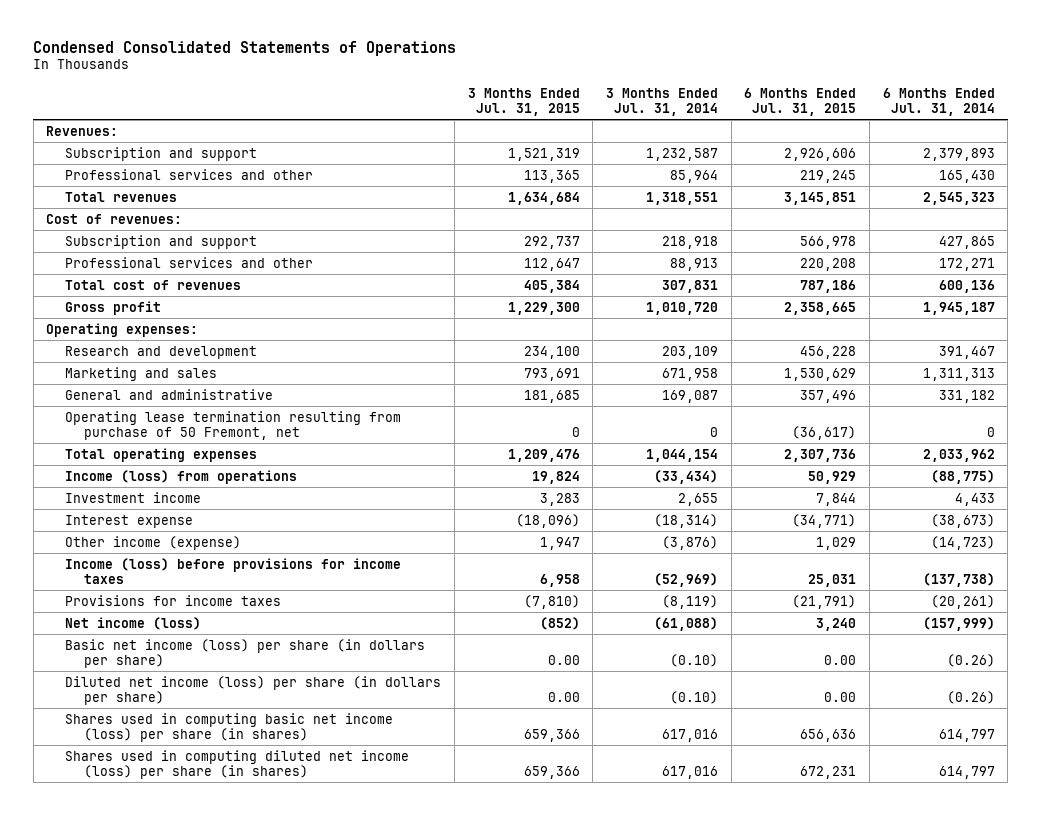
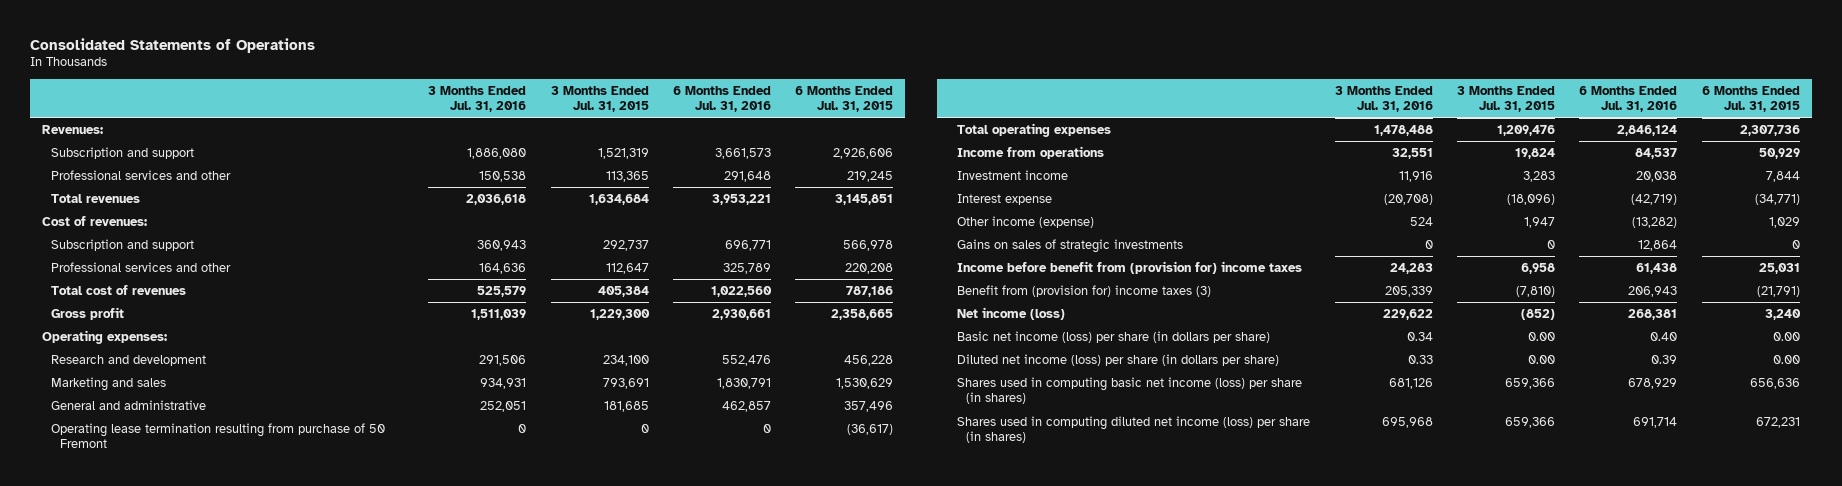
- Condensed Consolidated Statements of Operations
+ Consolidated Statements of Operations
- | 3 Months Ended Jul. 31, 2015 | 3 Months Ended Jul. 31, 2014 | 6 Months Ended Jul. 31, 2015 | 6 Months Ended Jul. 31, 2014
+ | 3 Months Ended Jul. 31, 2016 | 3 Months Ended Jul. 31, 2015 | 6 Months Ended Jul. 31, 2016 | 6 Months Ended Jul. 31, 2015
- Operating lease termination resulting from purchase of 50 Fremont, net | 0 | 0 | (36,617) | 0
+ Operating lease termination resulting from purchase of 50 Fremont | 0 | 0 | 0 | (36,617)
- Income (loss) from operations | 19,824 | (33,434) | 50,929 | (88,775)
+ Income from operations | 32,551 | 19,824 | 84,537 | 50,929
- Income (loss) before provisions for income taxes | 6,958 | (52,969) | 25,031 | (137,738)
- Provisions for income taxes | (7,810) | (8,119) | (21,791) | (20,261)
+ Gains on sales of strategic investments | 0 | 0 | 12,864 | 0
+ Income before benefit from (provision for) income taxes | 24,283 | 6,958 | 61,438 | 25,031
+ Benefit from (provision for) income taxes (3) | 205,339 | (7,810) | 206,943 | (21,791)

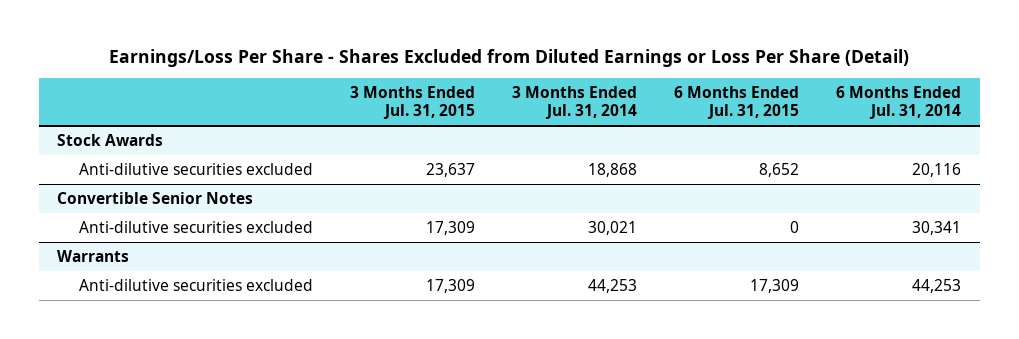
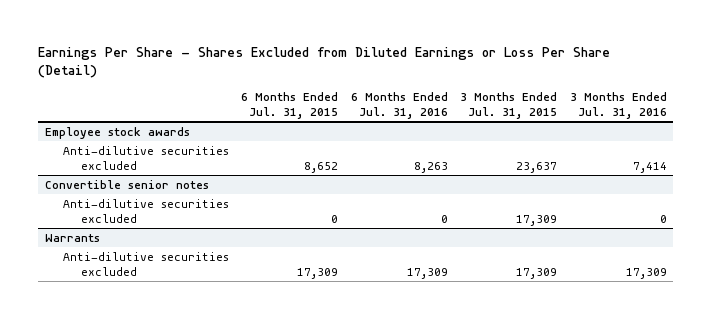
- Earnings/Loss Per Share - Shares Excluded from Diluted Earnings or Loss Per Share (Detail)
+ Earnings Per Share - Shares Excluded from Diluted Earnings or Loss Per Share (Detail)
- | 3 Months Ended Jul. 31, 2015 | 3 Months Ended Jul. 31, 2014 | 6 Months Ended Jul. 31, 2015 | 6 Months Ended Jul. 31, 2014
+ | 6 Months Ended Jul. 31, 2015 | 6 Months Ended Jul. 31, 2016 | 3 Months Ended Jul. 31, 2015 | 3 Months Ended Jul. 31, 2016
- Stock Awards
+ Employee stock awards
- Convertible Senior Notes
+ Convertible senior notes

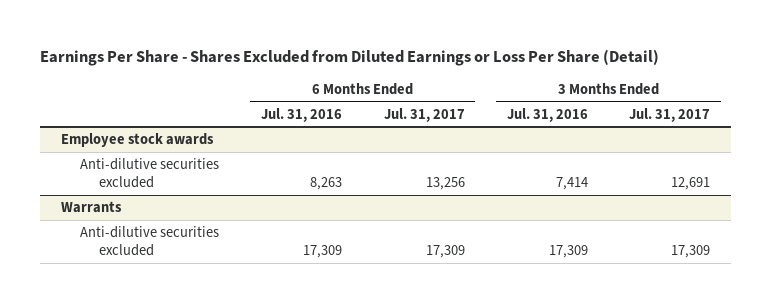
- | 6 Months Ended Jul. 31, 2015 | 6 Months Ended Jul. 31, 2016 | 3 Months Ended Jul. 31, 2015 | 3 Months Ended Jul. 31, 2016
+ | 6 Months Ended Jul. 31, 2016 | 6 Months Ended Jul. 31, 2017 | 3 Months Ended Jul. 31, 2016 | 3 Months Ended Jul. 31, 2017
- Convertible senior notes
- Anti-dilutive securities excluded | 0 | 0 | 17,309 | 0

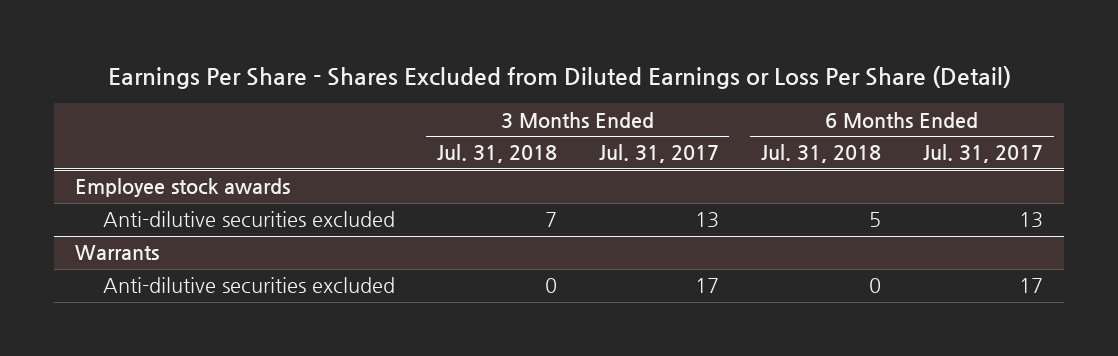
- | 6 Months Ended Jul. 31, 2016 | 6 Months Ended Jul. 31, 2017 | 3 Months Ended Jul. 31, 2016 | 3 Months Ended Jul. 31, 2017
+ | 3 Months Ended Jul. 31, 2018 | 3 Months Ended Jul. 31, 2017 | 6 Months Ended Jul. 31, 2018 | 6 Months Ended Jul. 31, 2017
@ Employee stock awards
- Anti-dilutive securities excluded | 8,263 | 13,256 | 7,414 | 12,691
+ Anti-dilutive securities excluded | 7 | 13 | 5 | 13
@ Warrants
- Anti-dilutive securities excluded | 17,309 | 17,309 | 17,309 | 17,309
+ Anti-dilutive securities excluded | 0 | 17 | 0 | 17

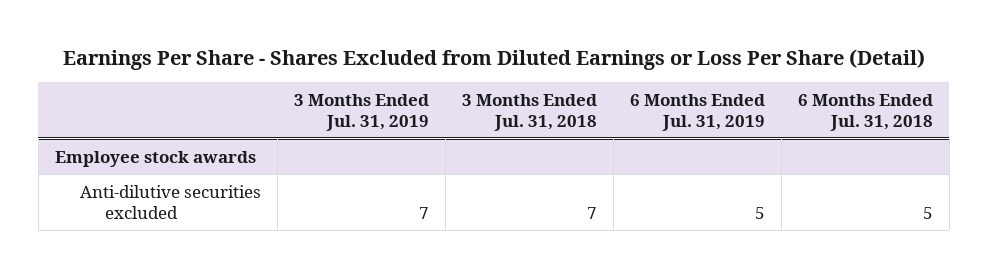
- | 3 Months Ended Jul. 31, 2018 | 3 Months Ended Jul. 31, 2017 | 6 Months Ended Jul. 31, 2018 | 6 Months Ended Jul. 31, 2017
+ | 3 Months Ended Jul. 31, 2019 | 3 Months Ended Jul. 31, 2018 | 6 Months Ended Jul. 31, 2019 | 6 Months Ended Jul. 31, 2018
- Warrants
- Anti-dilutive securities excluded | 0 | 17 | 0 | 17

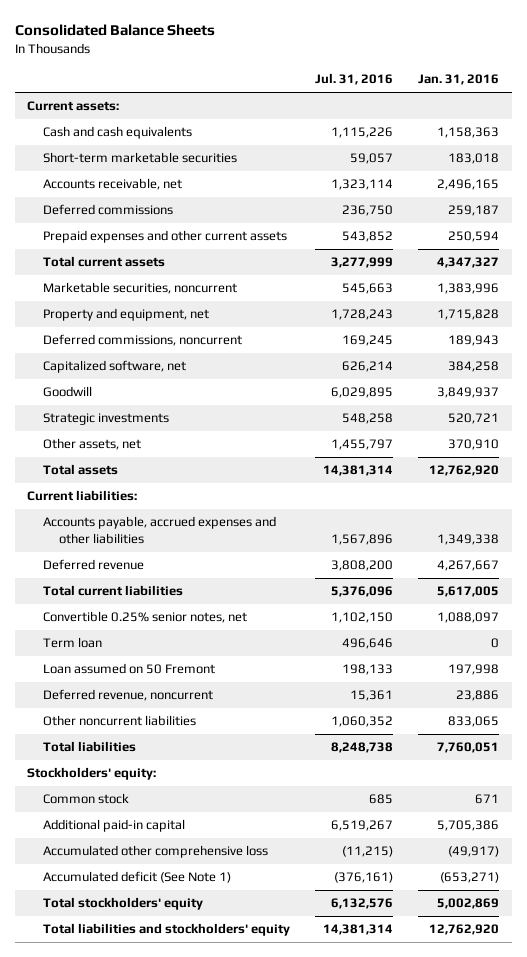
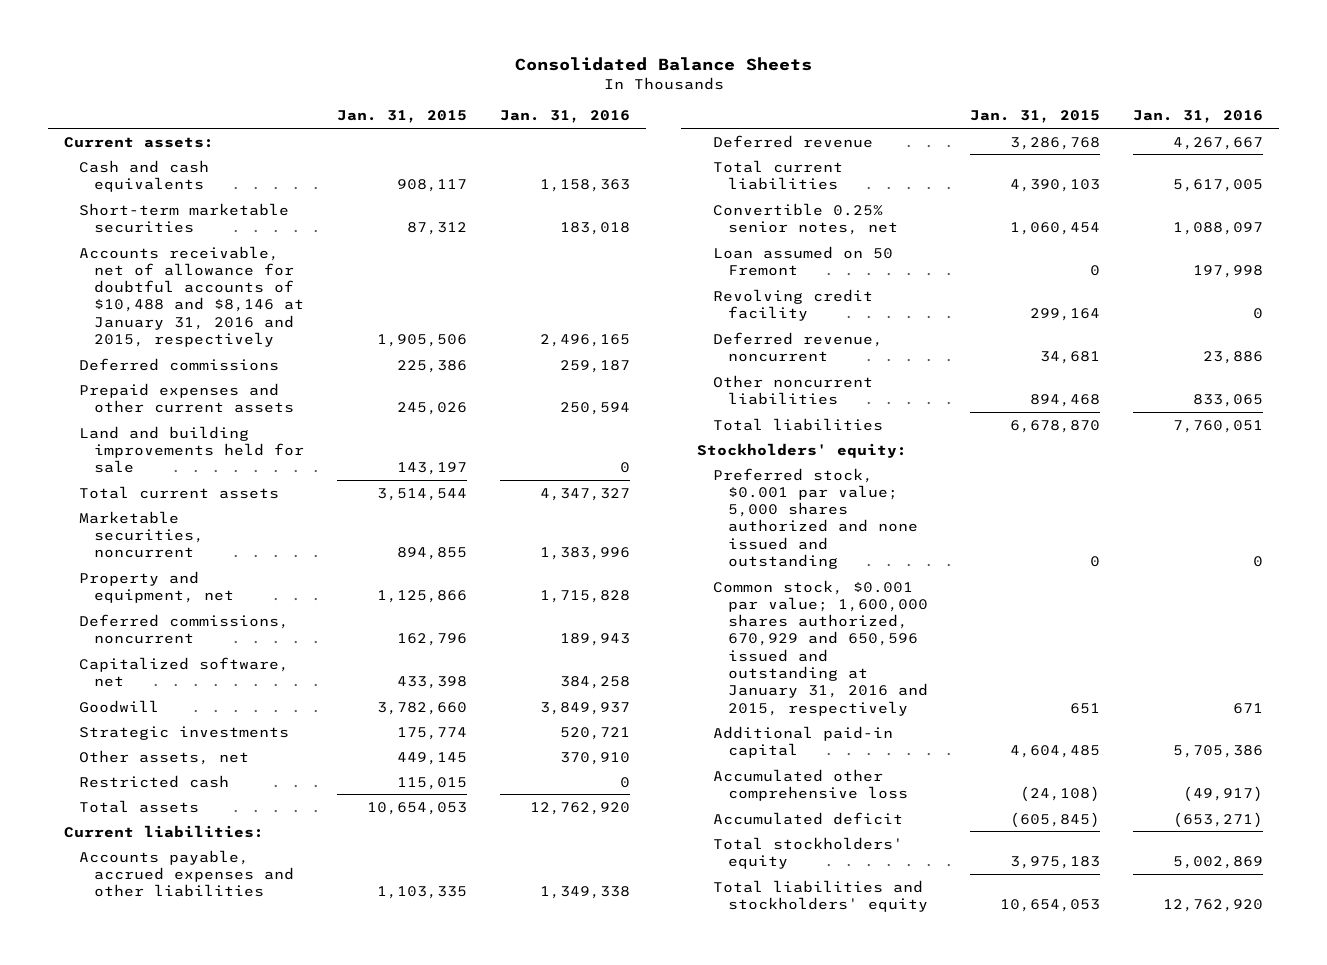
- | Jul. 31, 2016 | Jan. 31, 2016
+ | Jan. 31, 2015 | Jan. 31, 2016
- Accounts receivable, net | 1,323,114 | 2,496,165
+ Accounts receivable, net of allowance for doubtful accounts of $10,488 and $8,146 at January 31, 2016 and 2015, respectively | 1,905,506 | 2,496,165
+ Land and building improvements held for sale | 143,197 | 0
+ Restricted cash | 115,015 | 0
- Term loan | 496,646 | 0
+ Revolving credit facility | 299,164 | 0
- Common stock | 685 | 671
+ Preferred stock, $0.001 par value; 5,000 shares authorized and none issued and outstanding | 0 | 0
+ Common stock, $0.001 par value; 1,600,000 shares authorized, 670,929 and 650,596 issued and outstanding at January 31, 2016 and 2015, respectively | 651 | 671
- Accumulated deficit (See Note 1) | (376,161) | (653,271)
+ Accumulated deficit | (605,845) | (653,271)

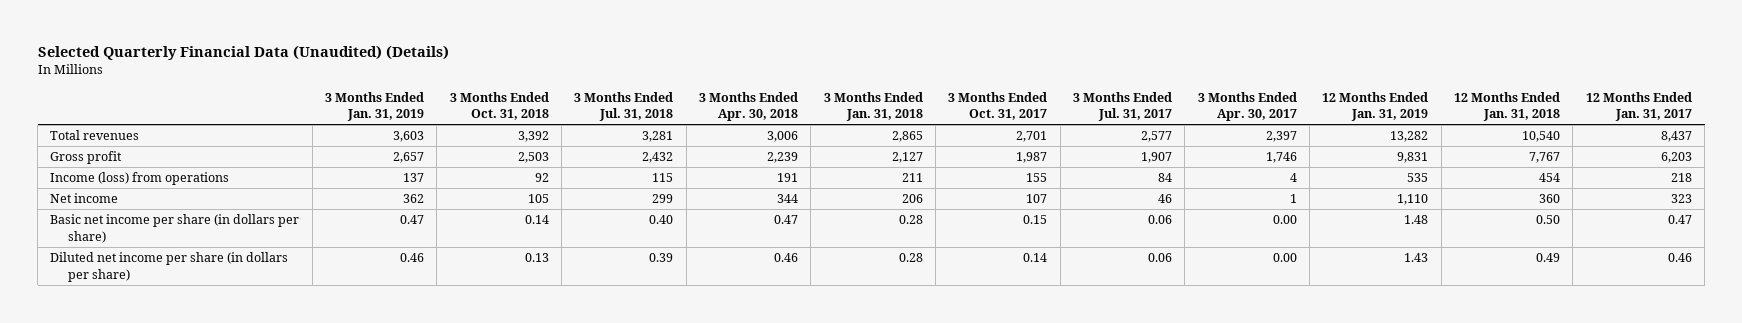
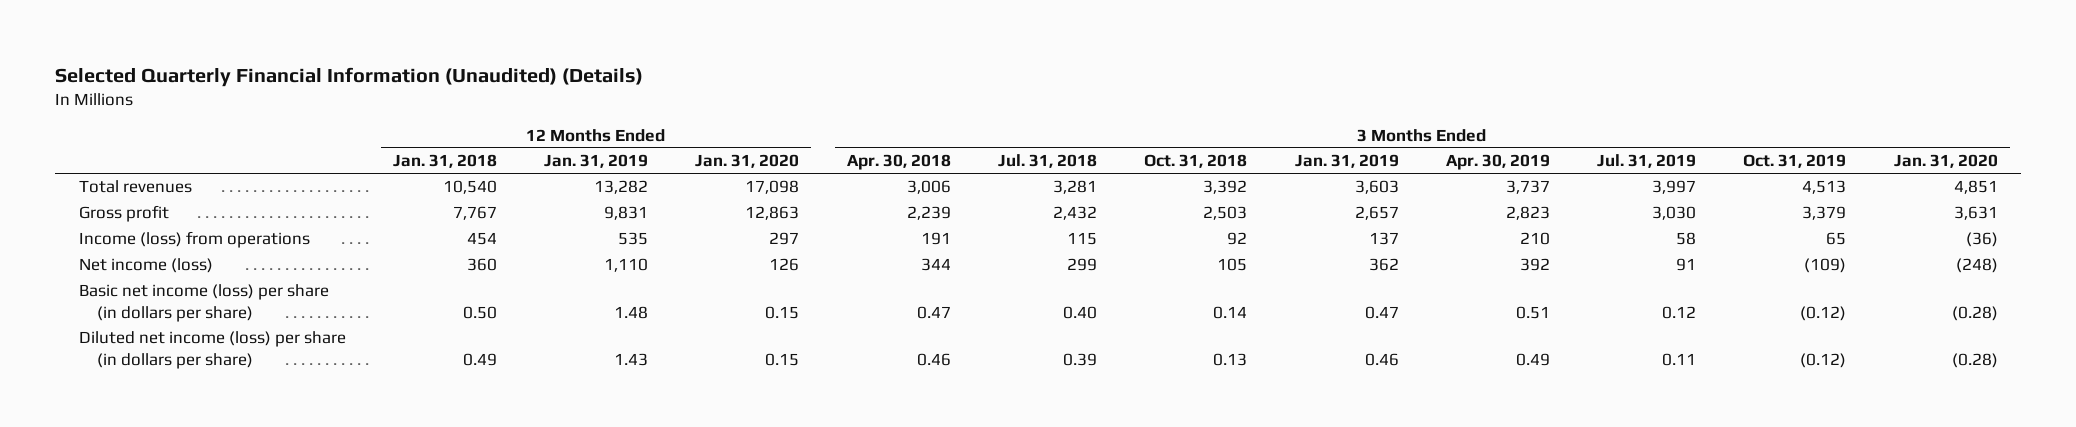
- Selected Quarterly Financial Data (Unaudited) (Details)
+ Selected Quarterly Financial Information (Unaudited) (Details)
- | 3 Months Ended Jan. 31, 2019 | 3 Months Ended Oct. 31, 2018 | 3 Months Ended Jul. 31, 2018 | 3 Months Ended Apr. 30, 2018 | 3 Months Ended Jan. 31, 2018 | 3 Months Ended Oct. 31, 2017 | 3 Months Ended Jul. 31, 2017 | 3 Months Ended Apr. 30, 2017 | 12 Months Ended Jan. 31, 2019 | 12 Months Ended Jan. 31, 2018 | 12 Months Ended Jan. 31, 2017
+ | 12 Months Ended Jan. 31, 2018 | 12 Months Ended Jan. 31, 2019 | 12 Months Ended Jan. 31, 2020 | 3 Months Ended Apr. 30, 2018 | 3 Months Ended Jul. 31, 2018 | 3 Months Ended Oct. 31, 2018 | 3 Months Ended Jan. 31, 2019 | 3 Months Ended Apr. 30, 2019 | 3 Months Ended Jul. 31, 2019 | 3 Months Ended Oct. 31, 2019 | 3 Months Ended Jan. 31, 2020
- Net income | 362 | 105 | 299 | 344 | 206 | 107 | 46 | 1 | 1,110 | 360 | 323
- Basic net income per share (in dollars per share) | 0.47 | 0.14 | 0.40 | 0.47 | 0.28 | 0.15 | 0.06 | 0.00 | 1.48 | 0.50 | 0.47
- Diluted net income per share (in dollars per share) | 0.46 | 0.13 | 0.39 | 0.46 | 0.28 | 0.14 | 0.06 | 0.00 | 1.43 | 0.49 | 0.46
+ Net income (loss) | 360 | 1,110 | 126 | 344 | 299 | 105 | 362 | 392 | 91 | (109) | (248)
+ Basic net income (loss) per share (in dollars per share) | 0.50 | 1.48 | 0.15 | 0.47 | 0.40 | 0.14 | 0.47 | 0.51 | 0.12 | (0.12) | (0.28)
+ Diluted net income (loss) per share (in dollars per share) | 0.49 | 1.43 | 0.15 | 0.46 | 0.39 | 0.13 | 0.46 | 0.49 | 0.11 | (0.12) | (0.28)

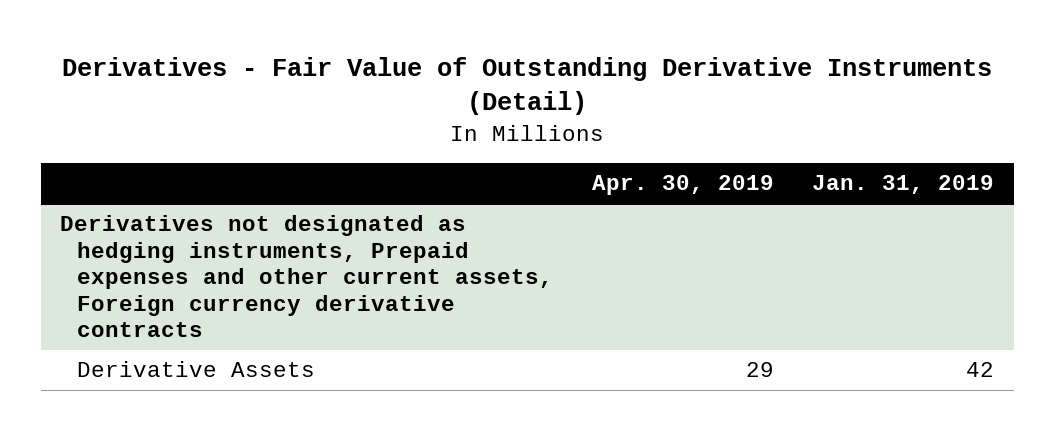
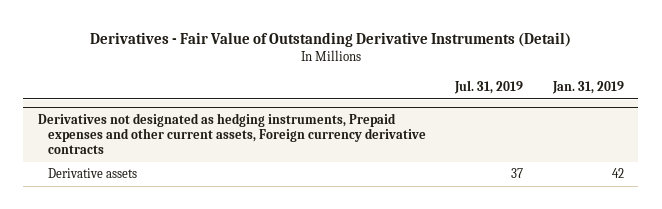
- | Apr. 30, 2019 | Jan. 31, 2019
+ | Jul. 31, 2019 | Jan. 31, 2019
@ Derivatives not designated as hedging instruments, Prepaid expenses and other current assets, Foreign currency derivative contracts
- Derivative Assets | 29 | 42
+ Derivative assets | 37 | 42

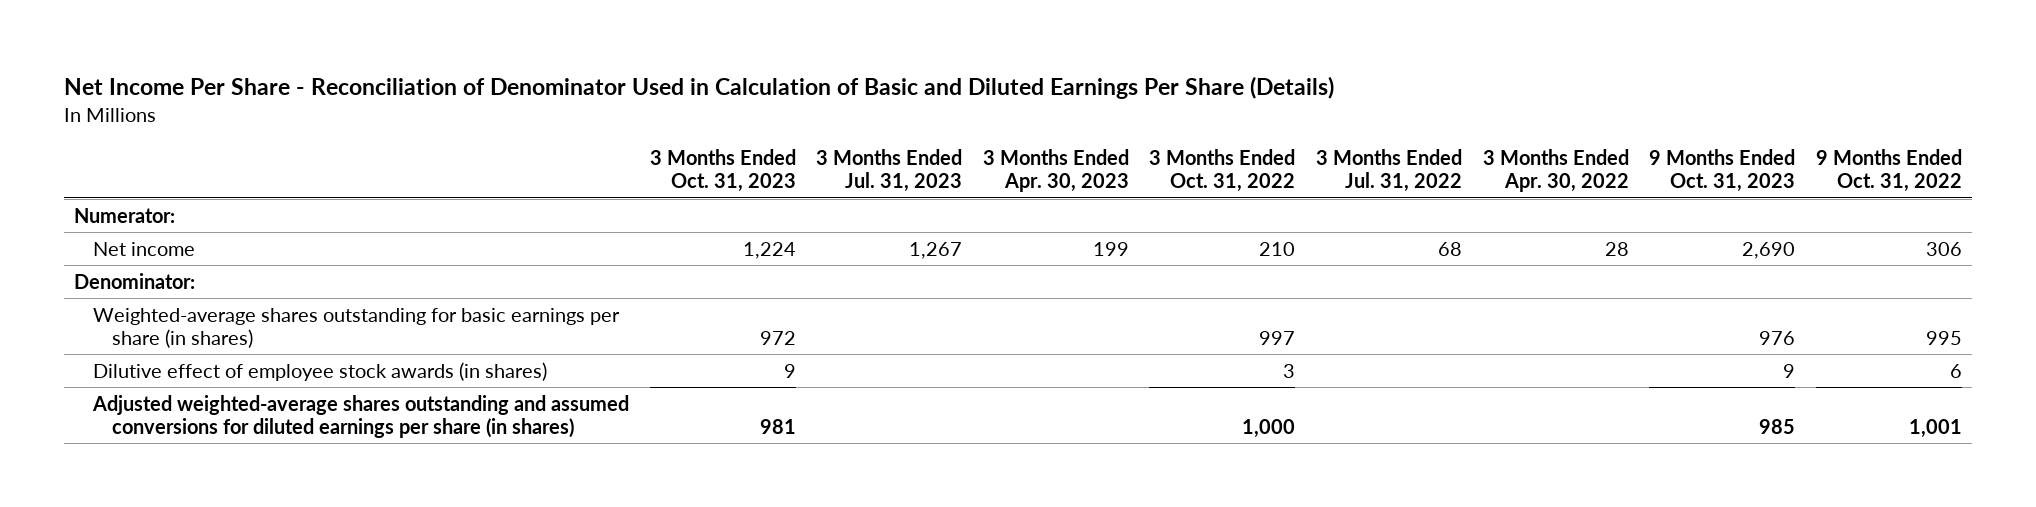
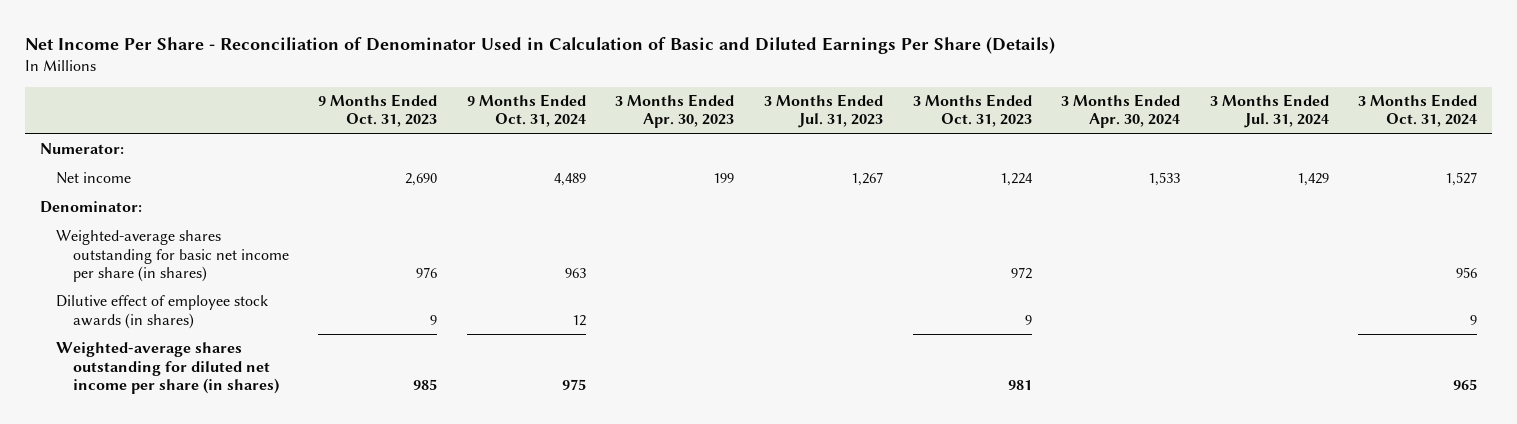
- | 3 Months Ended Oct. 31, 2023 | 3 Months Ended Jul. 31, 2023 | 3 Months Ended Apr. 30, 2023 | 3 Months Ended Oct. 31, 2022 | 3 Months Ended Jul. 31, 2022 | 3 Months Ended Apr. 30, 2022 | 9 Months Ended Oct. 31, 2023 | 9 Months Ended Oct. 31, 2022
+ | 9 Months Ended Oct. 31, 2023 | 9 Months Ended Oct. 31, 2024 | 3 Months Ended Apr. 30, 2023 | 3 Months Ended Jul. 31, 2023 | 3 Months Ended Oct. 31, 2023 | 3 Months Ended Apr. 30, 2024 | 3 Months Ended Jul. 31, 2024 | 3 Months Ended Oct. 31, 2024
- Weighted-average shares outstanding for basic earnings per share (in shares) | 972 | | | 997 | | | 976 | 995
+ Weighted-average shares outstanding for basic net income per share (in shares) | 976 | 963 | | | 972 | | | 956
- Adjusted weighted-average shares outstanding and assumed conversions for diluted earnings per share (in shares) | 981 | | | 1,000 | | | 985 | 1,001
+ Weighted-average shares outstanding for diluted net income per share (in shares) | 985 | 975 | | | 981 | | | 965

